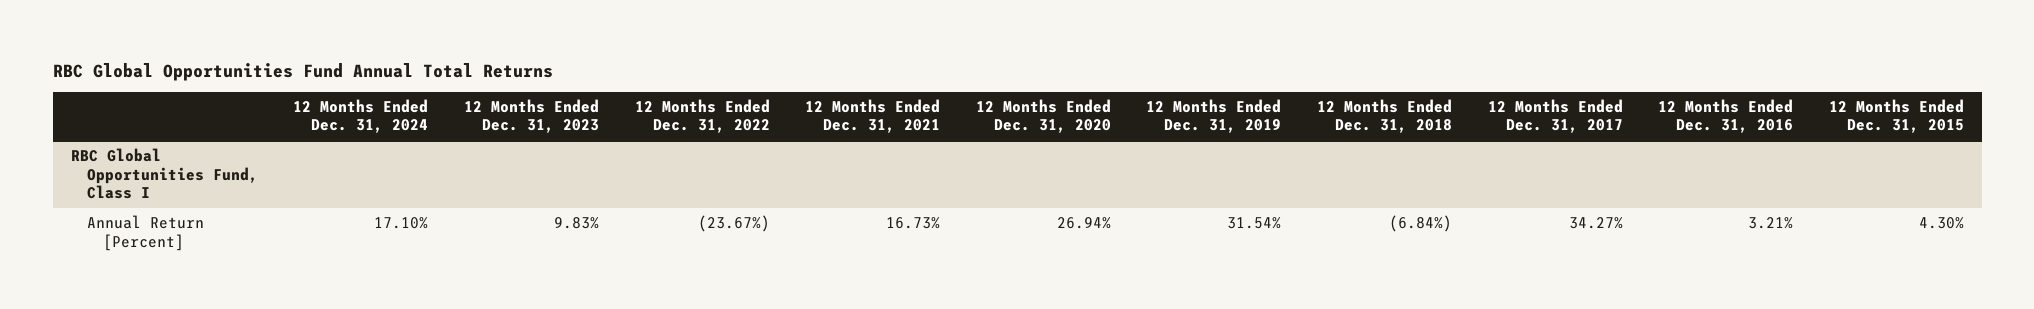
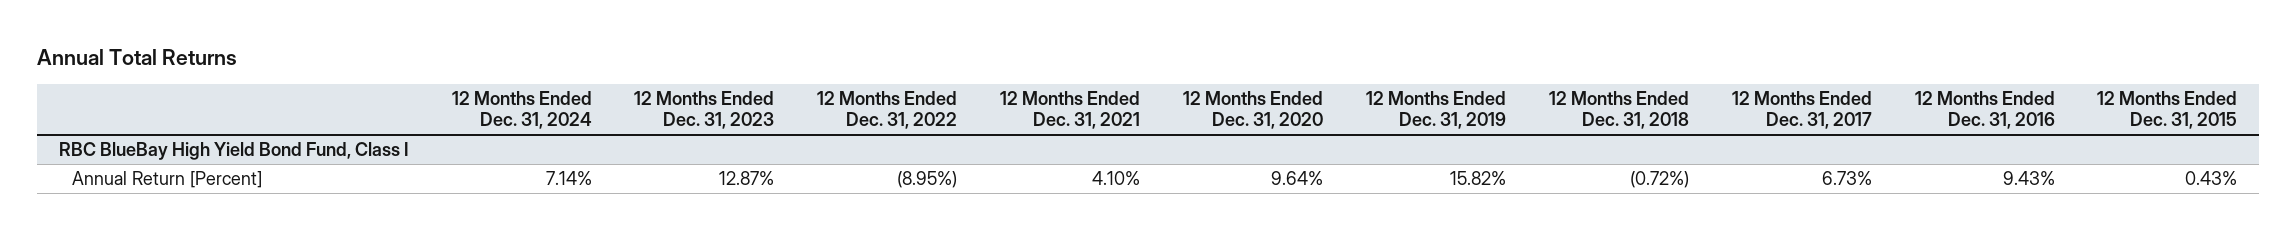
- RBC Global Opportunities Fund Annual Total Returns
+ Annual Total Returns
- RBC Global Opportunities Fund, Class I
- Annual Return [Percent] | 17.10% | 9.83% | (23.67%) | 16.73% | 26.94% | 31.54% | (6.84%) | 34.27% | 3.21% | 4.30%
+ RBC BlueBay High Yield Bond Fund, Class I
+ Annual Return [Percent] | 7.14% | 12.87% | (8.95%) | 4.10% | 9.64% | 15.82% | (0.72%) | 6.73% | 9.43% | 0.43%

